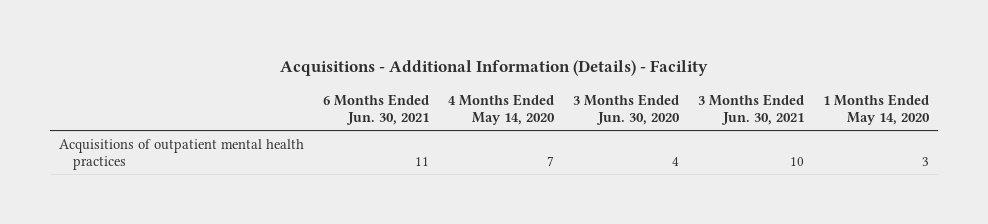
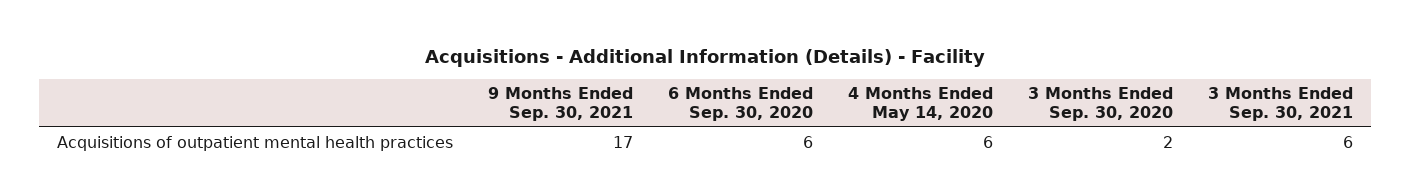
- | 6 Months Ended Jun. 30, 2021 | 4 Months Ended May 14, 2020 | 3 Months Ended Jun. 30, 2020 | 3 Months Ended Jun. 30, 2021 | 1 Months Ended May 14, 2020
+ | 9 Months Ended Sep. 30, 2021 | 6 Months Ended Sep. 30, 2020 | 4 Months Ended May 14, 2020 | 3 Months Ended Sep. 30, 2020 | 3 Months Ended Sep. 30, 2021
- Acquisitions of outpatient mental health practices | 11 | 7 | 4 | 10 | 3
+ Acquisitions of outpatient mental health practices | 17 | 6 | 6 | 2 | 6

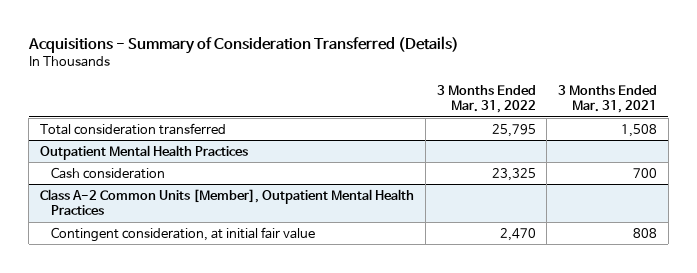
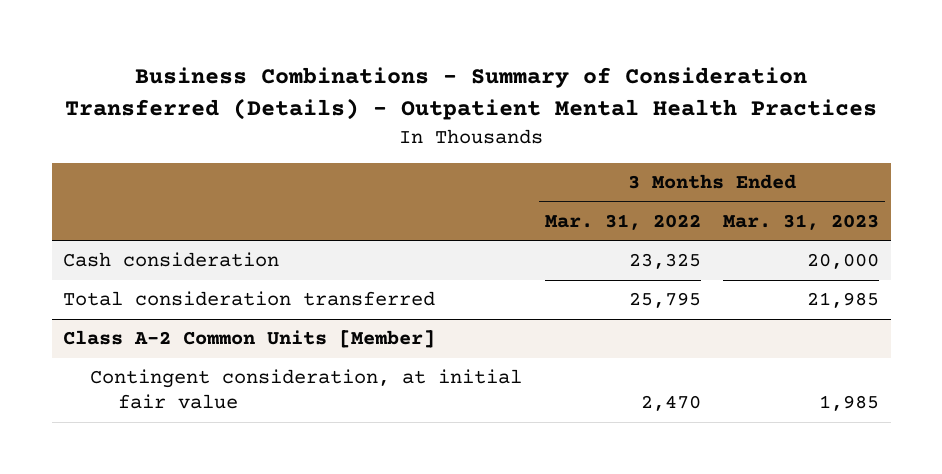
- Acquisitions - Summary of Consideration Transferred (Details)
+ Business Combinations - Summary of Consideration Transferred (Details) - Outpatient Mental Health Practices
- | 3 Months Ended Mar. 31, 2022 | 3 Months Ended Mar. 31, 2021
+ | 3 Months Ended Mar. 31, 2022 | 3 Months Ended Mar. 31, 2023
- Outpatient Mental Health Practices
- Class A-2 Common Units [Member], Outpatient Mental Health Practices
moved down: Total consideration transferred | 25,795 | 21,985
+ Class A-2 Common Units [Member]

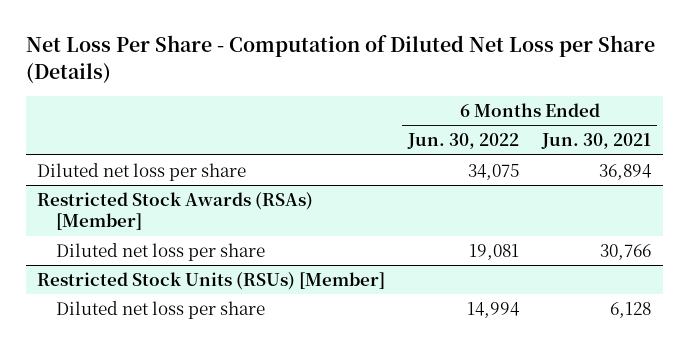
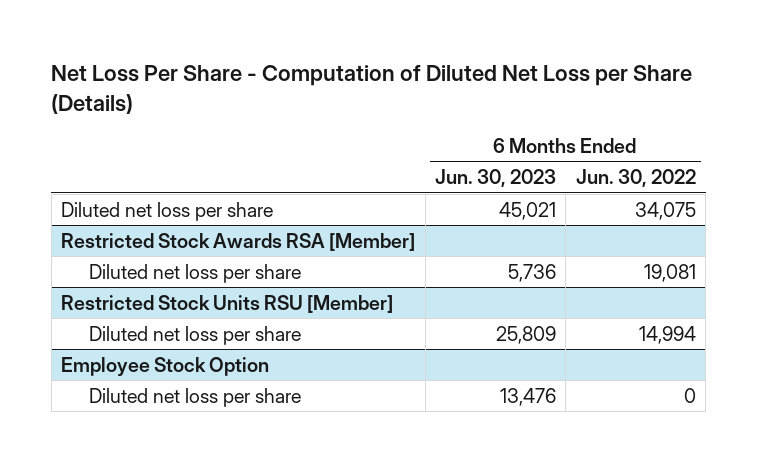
- | 6 Months Ended Jun. 30, 2022 | 6 Months Ended Jun. 30, 2021
+ | 6 Months Ended Jun. 30, 2023 | 6 Months Ended Jun. 30, 2022
- Restricted Stock Awards (RSAs) [Member]
+ Restricted Stock Awards RSA [Member]
- Restricted Stock Units (RSUs) [Member]
+ Restricted Stock Units RSU [Member]
+ Employee Stock Option
+ Diluted net loss per share | 13,476 | 0

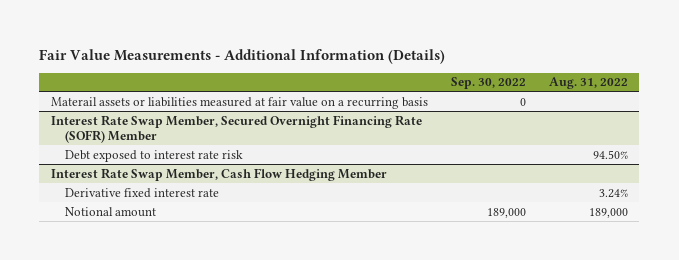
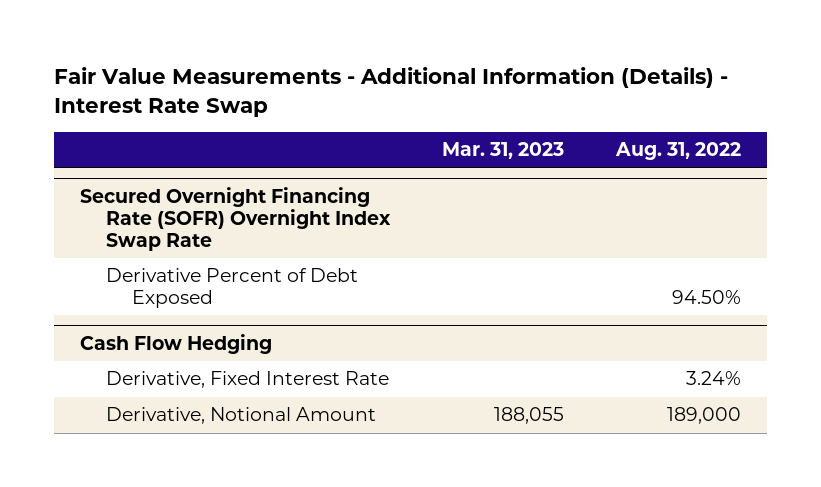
- Fair Value Measurements - Additional Information (Details)
+ Fair Value Measurements - Additional Information (Details) - Interest Rate Swap
- | Sep. 30, 2022 | Aug. 31, 2022
+ | Mar. 31, 2023 | Aug. 31, 2022
- Materail assets or liabilities measured at fair value on a recurring basis | 0 |
- Interest Rate Swap Member, Secured Overnight Financing Rate (SOFR) Member
- Debt exposed to interest rate risk | | 94.50%
- Interest Rate Swap Member, Cash Flow Hedging Member
- Derivative fixed interest rate | | 3.24%
- Notional amount | 189,000 | 189,000
+ Secured Overnight Financing Rate (SOFR) Overnight Index Swap Rate
+ Derivative Percent of Debt Exposed | | 94.50%
+ Cash Flow Hedging
+ Derivative, Fixed Interest Rate | | 3.24%
+ Derivative, Notional Amount | 188,055 | 189,000

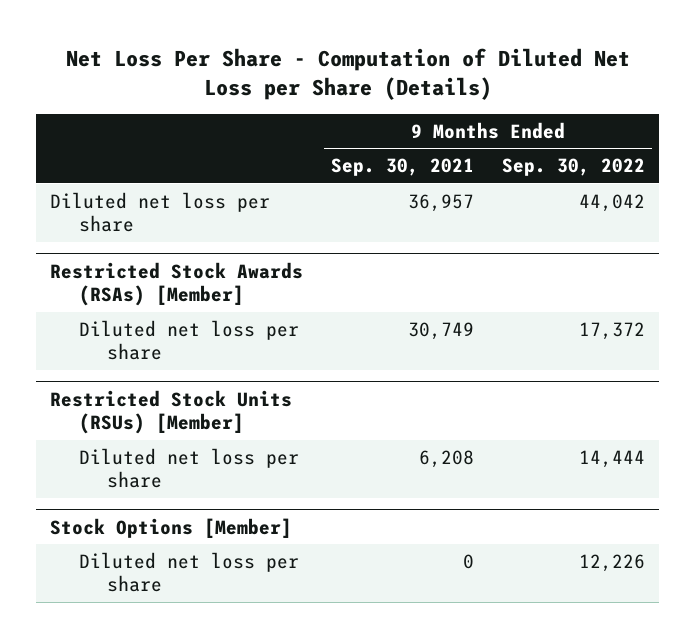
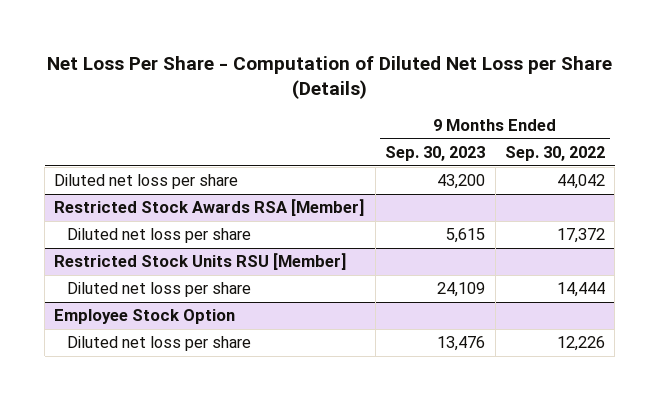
- | 9 Months Ended Sep. 30, 2021 | 9 Months Ended Sep. 30, 2022
+ | 9 Months Ended Sep. 30, 2023 | 9 Months Ended Sep. 30, 2022
- Restricted Stock Awards (RSAs) [Member]
+ Restricted Stock Awards RSA [Member]
- Restricted Stock Units (RSUs) [Member]
+ Restricted Stock Units RSU [Member]
- Stock Options [Member]
+ Employee Stock Option

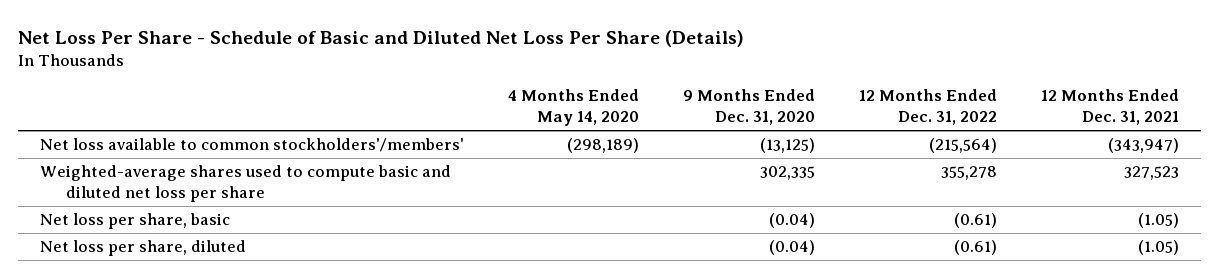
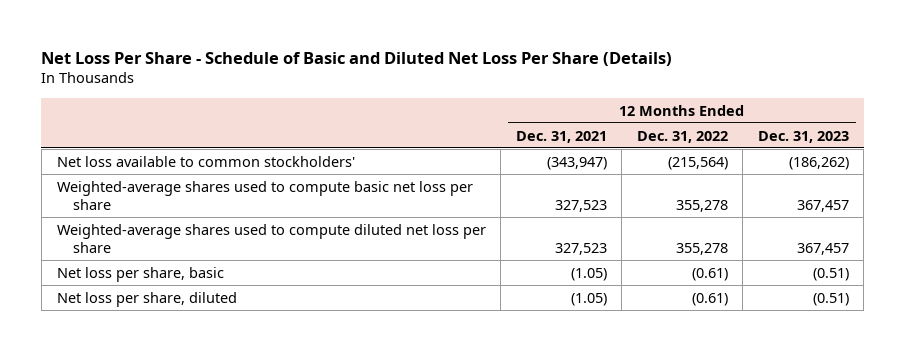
- | 4 Months Ended May 14, 2020 | 9 Months Ended Dec. 31, 2020 | 12 Months Ended Dec. 31, 2022 | 12 Months Ended Dec. 31, 2021
+ | 12 Months Ended Dec. 31, 2021 | 12 Months Ended Dec. 31, 2022 | 12 Months Ended Dec. 31, 2023
- Net loss available to common stockholders'/members' | (298,189) | (13,125) | (215,564) | (343,947)
- Weighted-average shares used to compute basic and diluted net loss per share | | 302,335 | 355,278 | 327,523
+ Net loss available to common stockholders' | (343,947) | (215,564) | (186,262)
+ Weighted-average shares used to compute basic net loss per share | 327,523 | 355,278 | 367,457
+ Weighted-average shares used to compute diluted net loss per share | 327,523 | 355,278 | 367,457

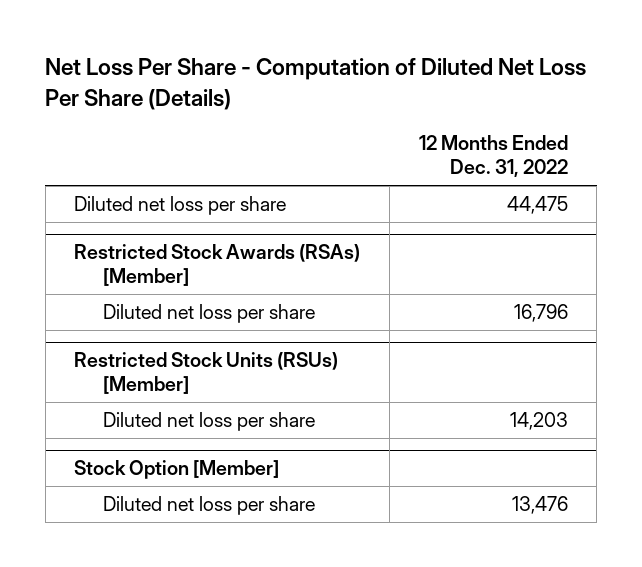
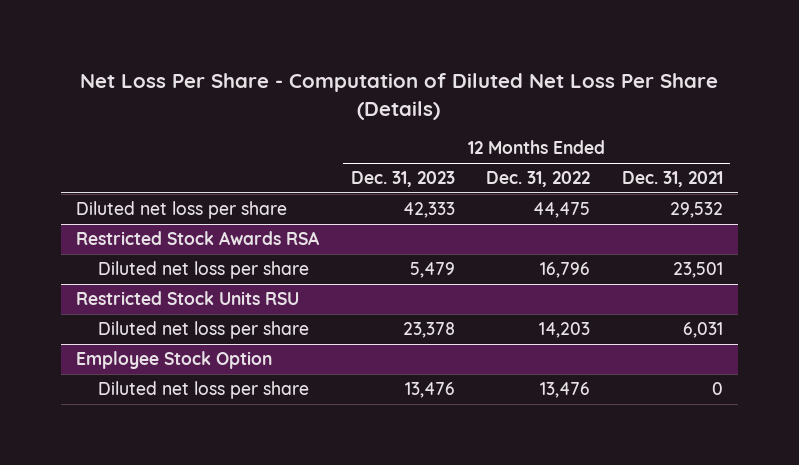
- | 12 Months Ended Dec. 31, 2022
+ | 12 Months Ended Dec. 31, 2023 | 12 Months Ended Dec. 31, 2022 | 12 Months Ended Dec. 31, 2021
- Restricted Stock Awards (RSAs) [Member]
+ Restricted Stock Awards RSA
- Restricted Stock Units (RSUs) [Member]
+ Restricted Stock Units RSU
- Stock Option [Member]
+ Employee Stock Option

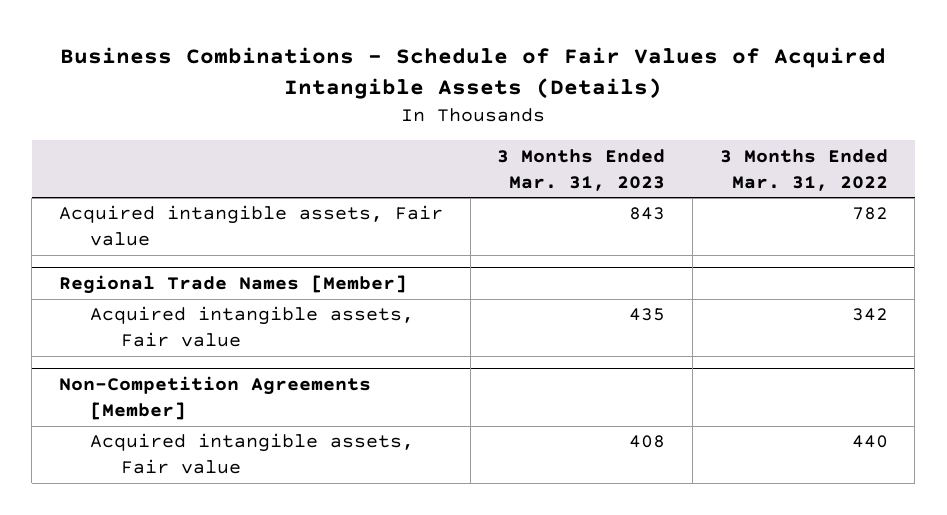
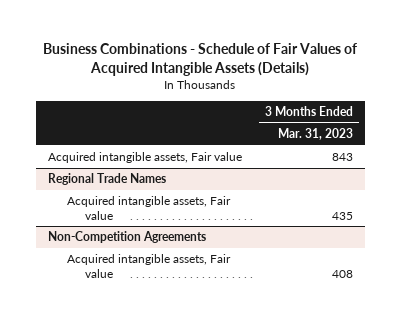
- | 3 Months Ended Mar. 31, 2023 | 3 Months Ended Mar. 31, 2022
+ | 3 Months Ended Mar. 31, 2023
- Regional Trade Names [Member]
+ Regional Trade Names
- Non-Competition Agreements [Member]
+ Non-Competition Agreements

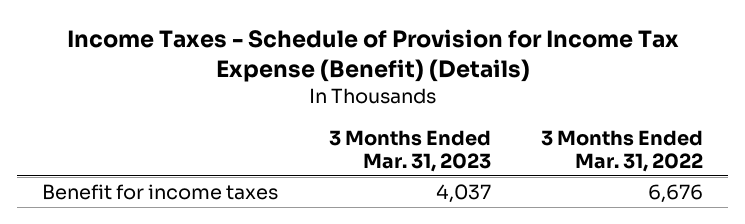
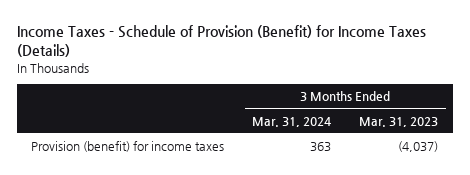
- Income Taxes - Schedule of Provision for Income Tax Expense (Benefit) (Details)
+ Income Taxes - Schedule of Provision (Benefit) for Income Taxes (Details)
- | 3 Months Ended Mar. 31, 2023 | 3 Months Ended Mar. 31, 2022
+ | 3 Months Ended Mar. 31, 2024 | 3 Months Ended Mar. 31, 2023
- Benefit for income taxes | 4,037 | 6,676
+ Provision (benefit) for income taxes | 363 | (4,037)

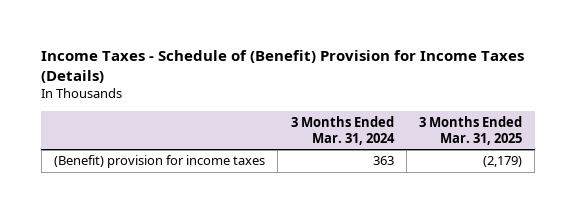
- Income Taxes - Schedule of Provision (Benefit) for Income Taxes (Details)
+ Income Taxes - Schedule of (Benefit) Provision for Income Taxes (Details)
- | 3 Months Ended Mar. 31, 2024 | 3 Months Ended Mar. 31, 2023
+ | 3 Months Ended Mar. 31, 2024 | 3 Months Ended Mar. 31, 2025
- Provision (benefit) for income taxes | 363 | (4,037)
+ (Benefit) provision for income taxes | 363 | (2,179)

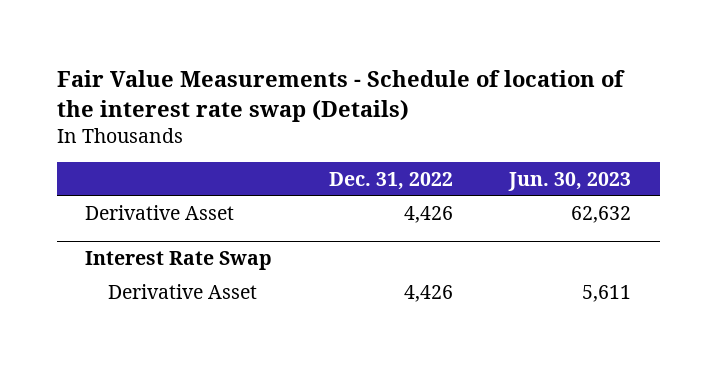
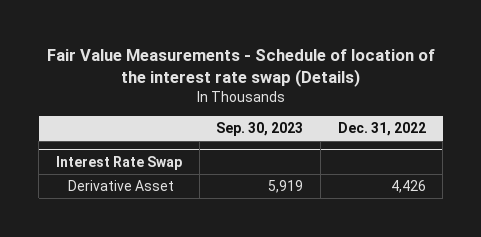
- | Dec. 31, 2022 | Jun. 30, 2023
+ | Sep. 30, 2023 | Dec. 31, 2022
- Derivative Asset | 4,426 | 62,632

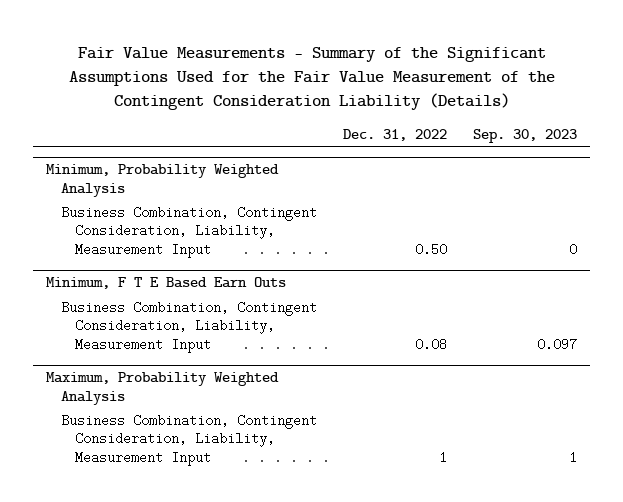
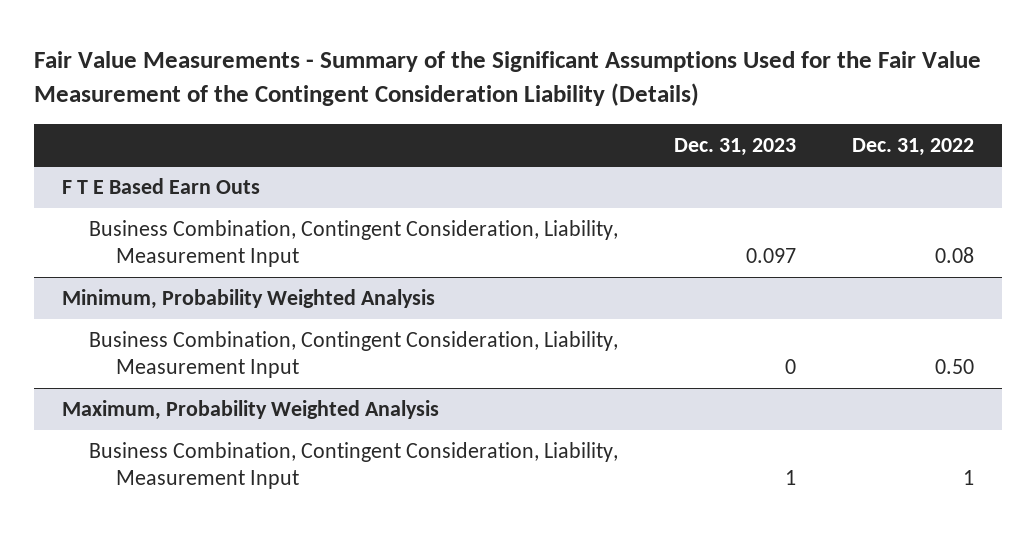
- | Dec. 31, 2022 | Sep. 30, 2023
+ | Dec. 31, 2023 | Dec. 31, 2022
+ F T E Based Earn Outs
+ Business Combination, Contingent Consideration, Liability, Measurement Input | 0.097 | 0.08
- Minimum, F T E Based Earn Outs
- Business Combination, Contingent Consideration, Liability, Measurement Input | 0.08 | 0.097

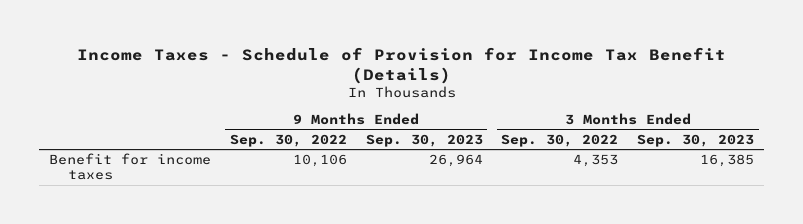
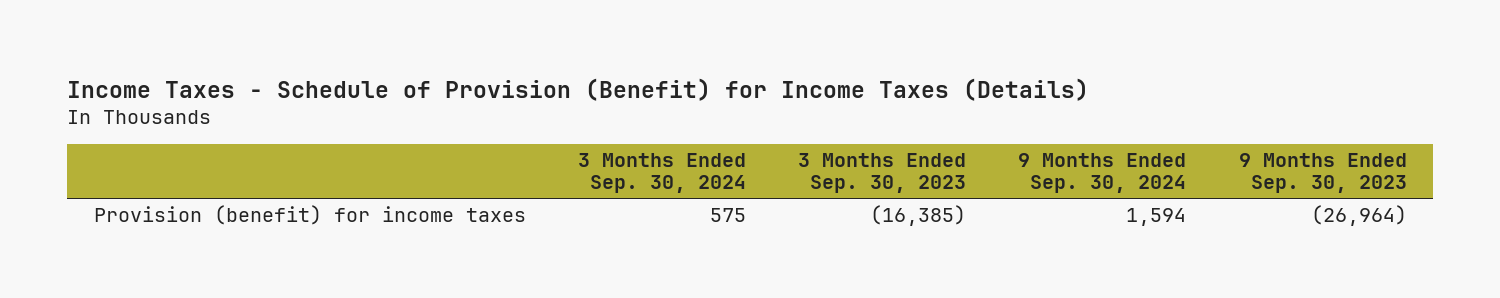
- Income Taxes - Schedule of Provision for Income Tax Benefit (Details)
+ Income Taxes - Schedule of Provision (Benefit) for Income Taxes (Details)
- | 9 Months Ended Sep. 30, 2022 | 9 Months Ended Sep. 30, 2023 | 3 Months Ended Sep. 30, 2022 | 3 Months Ended Sep. 30, 2023
+ | 3 Months Ended Sep. 30, 2024 | 3 Months Ended Sep. 30, 2023 | 9 Months Ended Sep. 30, 2024 | 9 Months Ended Sep. 30, 2023
- Benefit for income taxes | 10,106 | 26,964 | 4,353 | 16,385
+ Provision (benefit) for income taxes | 575 | (16,385) | 1,594 | (26,964)

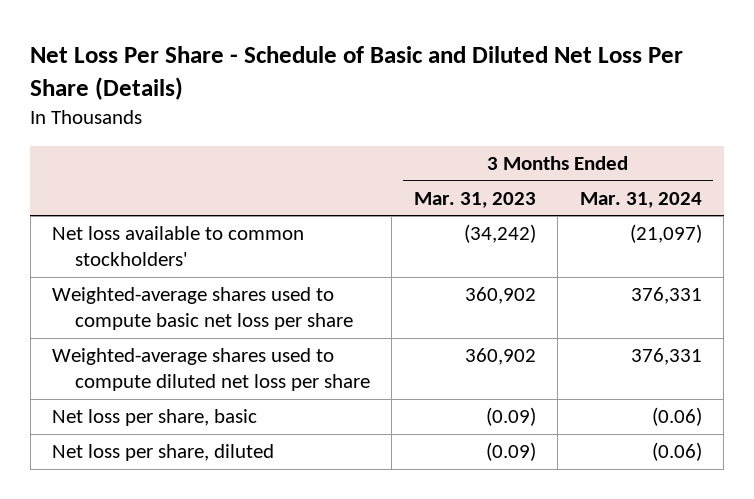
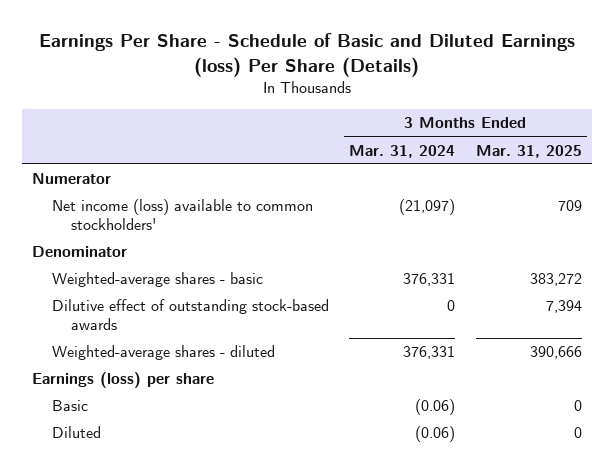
- Net Loss Per Share - Schedule of Basic and Diluted Net Loss Per Share (Details)
+ Earnings Per Share - Schedule of Basic and Diluted Earnings (loss) Per Share (Details)
- | 3 Months Ended Mar. 31, 2023 | 3 Months Ended Mar. 31, 2024
+ | 3 Months Ended Mar. 31, 2024 | 3 Months Ended Mar. 31, 2025
- Net loss available to common stockholders' | (34,242) | (21,097)
- Weighted-average shares used to compute basic net loss per share | 360,902 | 376,331
- Weighted-average shares used to compute diluted net loss per share | 360,902 | 376,331
- Net loss per share, basic | (0.09) | (0.06)
- Net loss per share, diluted | (0.09) | (0.06)
+ Numerator
+ Net income (loss) available to common stockholders' | (21,097) | 709
+ Denominator
+ Weighted-average shares - basic | 376,331 | 383,272
+ Dilutive effect of outstanding stock-based awards | 0 | 7,394
+ Weighted-average shares - diluted | 376,331 | 390,666
+ Earnings (loss) per share
+ Basic | (0.06) | 0
+ Diluted | (0.06) | 0

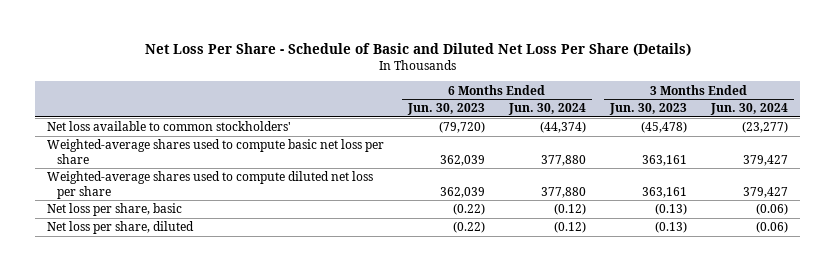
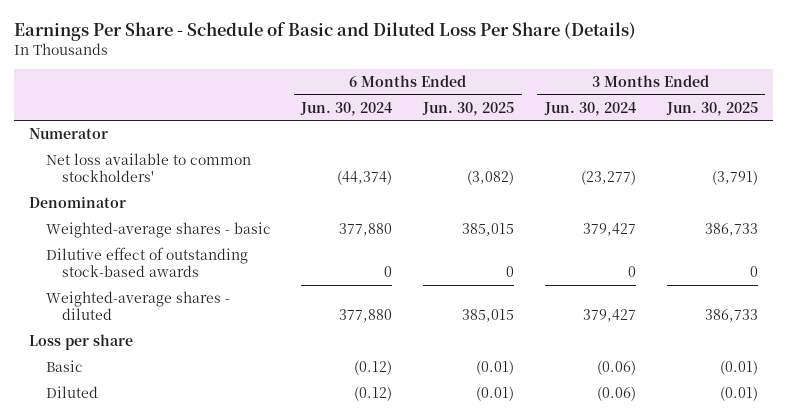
- Net Loss Per Share - Schedule of Basic and Diluted Net Loss Per Share (Details)
+ Earnings Per Share - Schedule of Basic and Diluted Loss Per Share (Details)
- | 6 Months Ended Jun. 30, 2023 | 6 Months Ended Jun. 30, 2024 | 3 Months Ended Jun. 30, 2023 | 3 Months Ended Jun. 30, 2024
+ | 6 Months Ended Jun. 30, 2024 | 6 Months Ended Jun. 30, 2025 | 3 Months Ended Jun. 30, 2024 | 3 Months Ended Jun. 30, 2025
+ Numerator
- Weighted-average shares used to compute basic net loss per share | 362,039 | 377,880 | 363,161 | 379,427
- Weighted-average shares used to compute diluted net loss per share | 362,039 | 377,880 | 363,161 | 379,427
- Net loss per share, basic | (0.22) | (0.12) | (0.13) | (0.06)
- Net loss per share, diluted | (0.22) | (0.12) | (0.13) | (0.06)
+ Denominator
+ Weighted-average shares - basic | 377,880 | 385,015 | 379,427 | 386,733
+ Dilutive effect of outstanding stock-based awards | 0 | 0 | 0 | 0
+ Weighted-average shares - diluted | 377,880 | 385,015 | 379,427 | 386,733
+ Loss per share
+ Basic | (0.12) | (0.01) | (0.06) | (0.01)
+ Diluted | (0.12) | (0.01) | (0.06) | (0.01)

